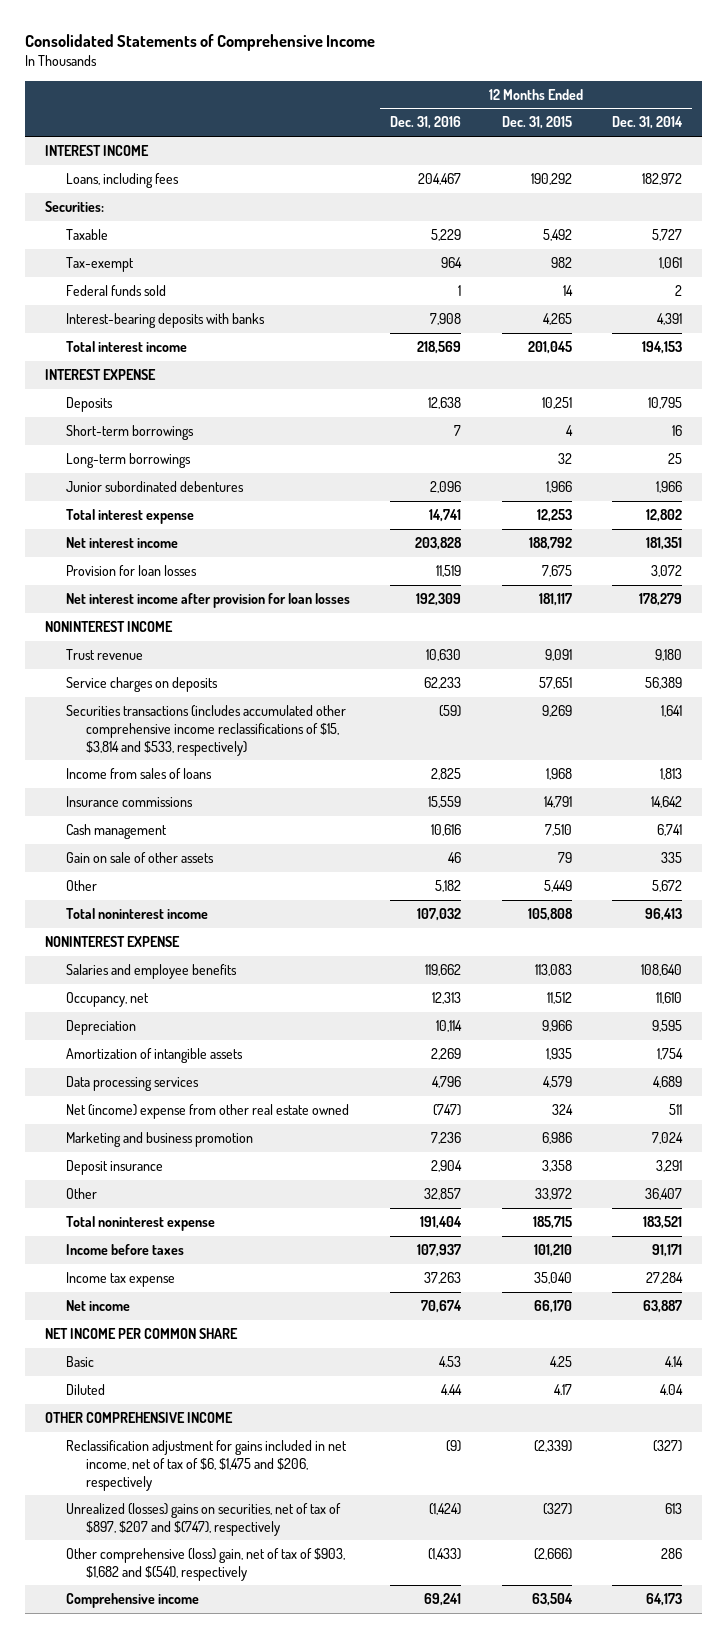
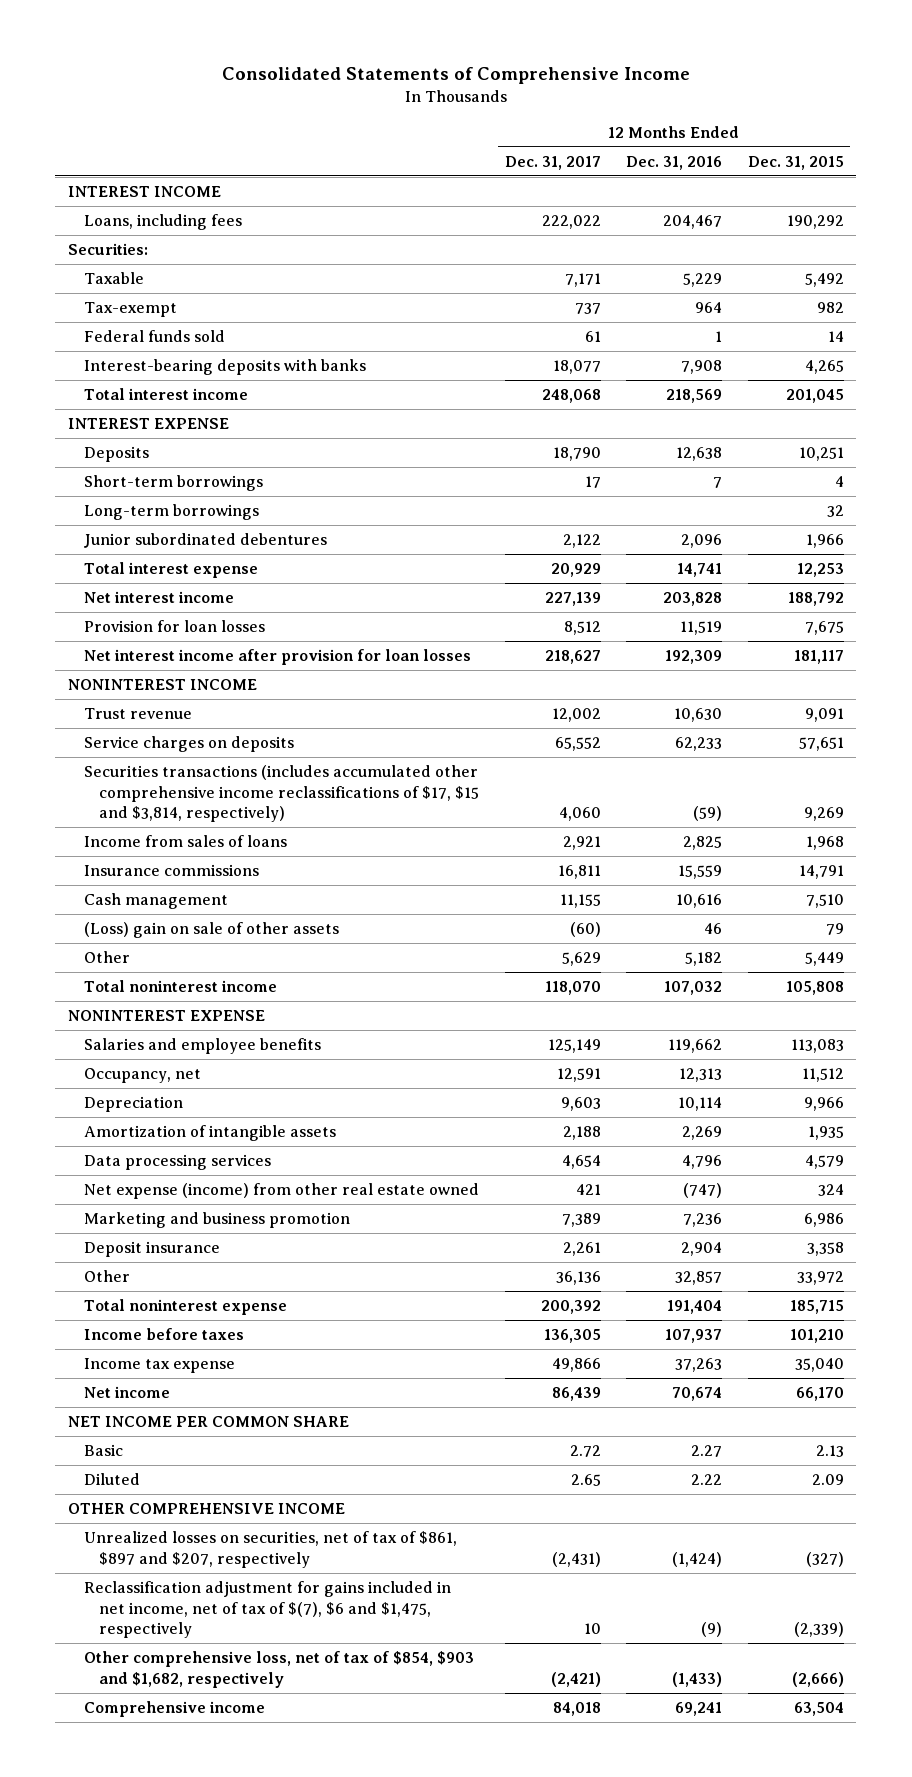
- | 12 Months Ended Dec. 31, 2016 | 12 Months Ended Dec. 31, 2015 | 12 Months Ended Dec. 31, 2014
+ | 12 Months Ended Dec. 31, 2017 | 12 Months Ended Dec. 31, 2016 | 12 Months Ended Dec. 31, 2015
- Securities transactions (includes accumulated other comprehensive income reclassifications of $15, $3,814 and $533, respectively) | (59) | 9,269 | 1,641
+ Securities transactions (includes accumulated other comprehensive income reclassifications of $17, $15 and $3,814, respectively) | 4,060 | (59) | 9,269
- Gain on sale of other assets | 46 | 79 | 335
+ (Loss) gain on sale of other assets | (60) | 46 | 79
- Net (income) expense from other real estate owned | (747) | 324 | 511
+ Net expense (income) from other real estate owned | 421 | (747) | 324
- Basic | 4.53 | 4.25 | 4.14
- Diluted | 4.44 | 4.17 | 4.04
+ Basic | 2.72 | 2.27 | 2.13
+ Diluted | 2.65 | 2.22 | 2.09
- Reclassification adjustment for gains included in net income, net of tax of $6, $1,475 and $206, respectively | (9) | (2,339) | (327)
- Unrealized (losses) gains on securities, net of tax of $897, $207 and $(747), respectively | (1,424) | (327) | 613
- Other comprehensive (loss) gain, net of tax of $903, $1,682 and $(541), respectively | (1,433) | (2,666) | 286
+ Unrealized losses on securities, net of tax of $861, $897 and $207, respectively | (2,431) | (1,424) | (327)
+ Reclassification adjustment for gains included in net income, net of tax of $(7), $6 and $1,475, respectively | 10 | (9) | (2,339)
+ Other comprehensive loss, net of tax of $854, $903 and $1,682, respectively | (2,421) | (1,433) | (2,666)

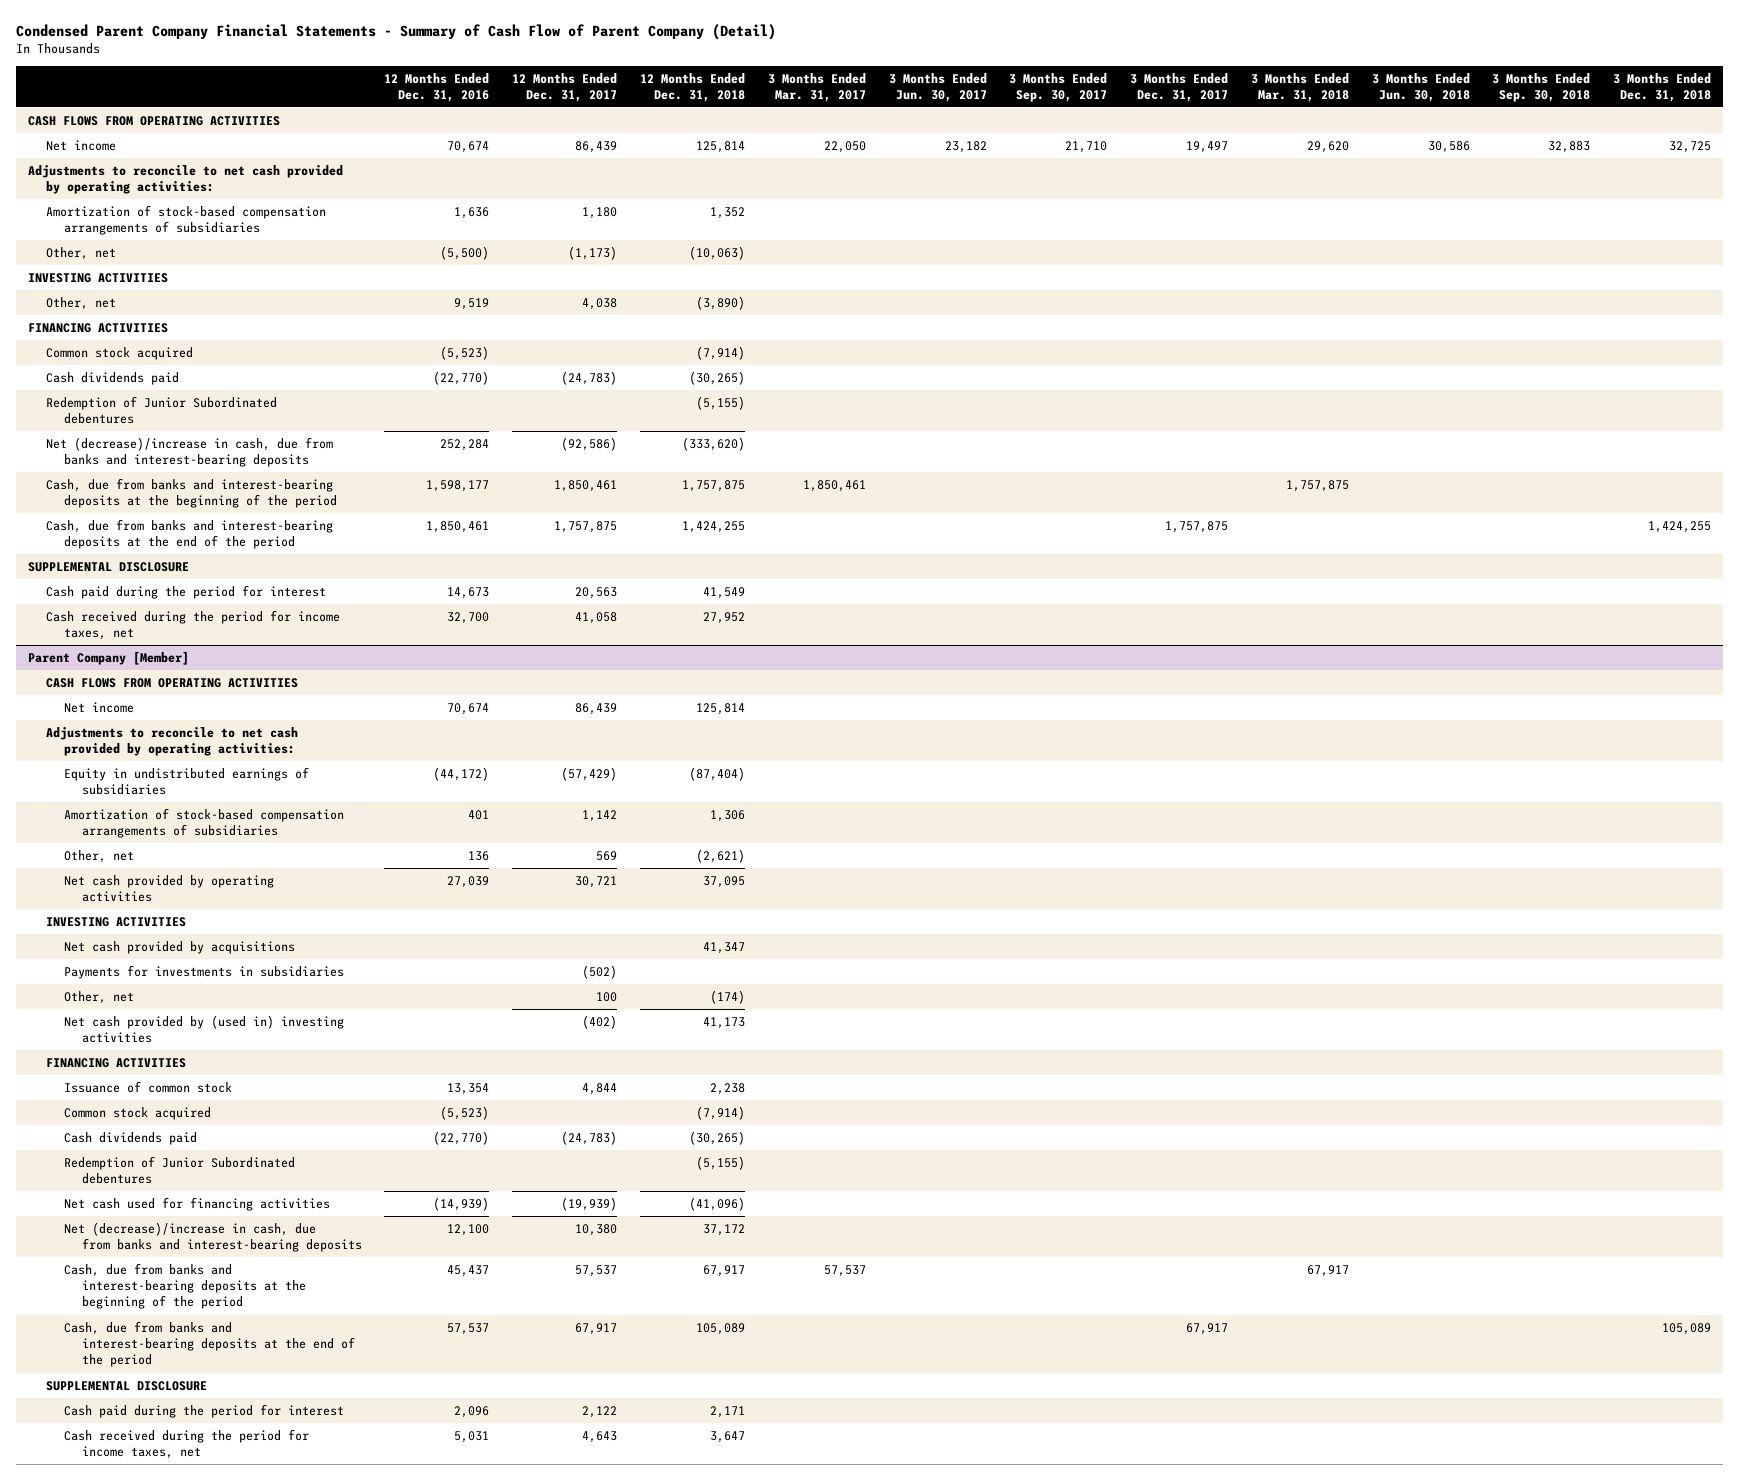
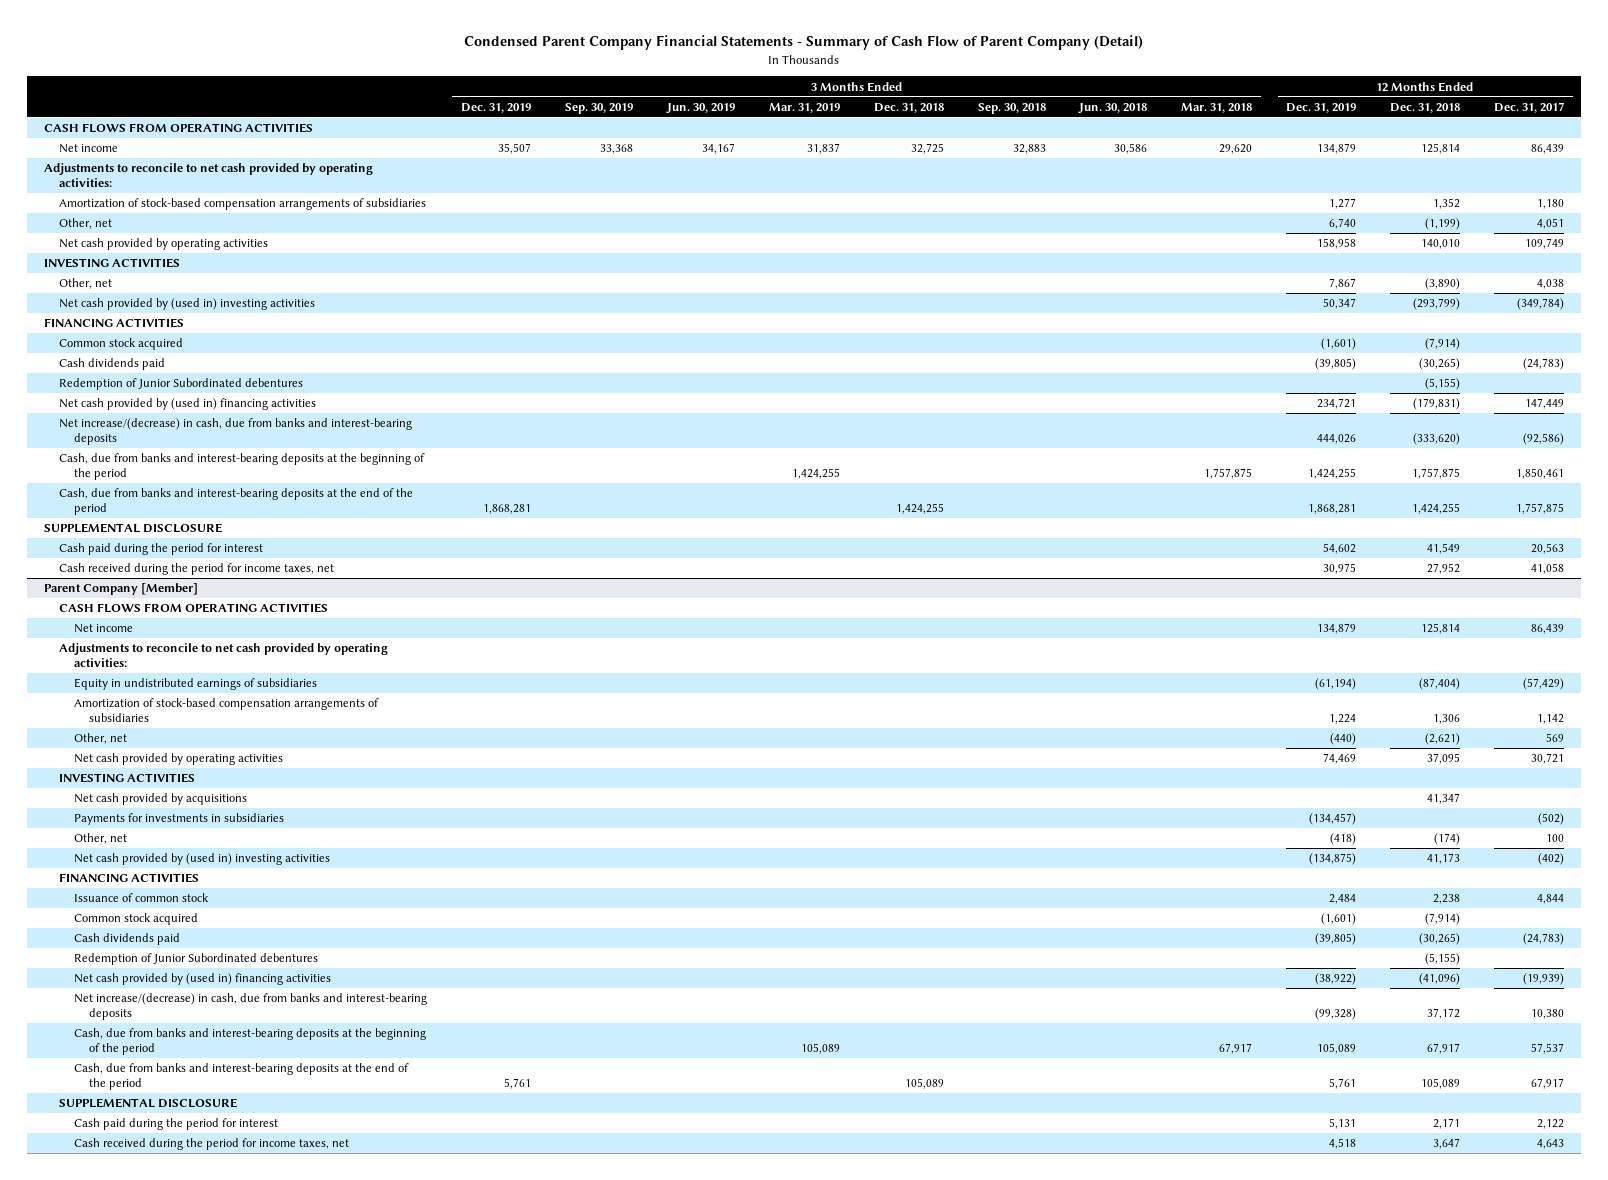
- | 12 Months Ended Dec. 31, 2016 | 12 Months Ended Dec. 31, 2017 | 12 Months Ended Dec. 31, 2018 | 3 Months Ended Mar. 31, 2017 | 3 Months Ended Jun. 30, 2017 | 3 Months Ended Sep. 30, 2017 | 3 Months Ended Dec. 31, 2017 | 3 Months Ended Mar. 31, 2018 | 3 Months Ended Jun. 30, 2018 | 3 Months Ended Sep. 30, 2018 | 3 Months Ended Dec. 31, 2018
+ | 3 Months Ended Dec. 31, 2019 | 3 Months Ended Sep. 30, 2019 | 3 Months Ended Jun. 30, 2019 | 3 Months Ended Mar. 31, 2019 | 3 Months Ended Dec. 31, 2018 | 3 Months Ended Sep. 30, 2018 | 3 Months Ended Jun. 30, 2018 | 3 Months Ended Mar. 31, 2018 | 12 Months Ended Dec. 31, 2019 | 12 Months Ended Dec. 31, 2018 | 12 Months Ended Dec. 31, 2017
- Other, net | (5,500) | (1,173) | (10,063) | | | | | | | |
+ Other, net | | | | | | | | | 6,740 | (1,199) | 4,051
+ Net cash provided by operating activities | | | | | | | | | 158,958 | 140,010 | 109,749
+ Net cash provided by (used in) investing activities | | | | | | | | | 50,347 | (293,799) | (349,784)
- Net (decrease)/increase in cash, due from banks and interest-bearing deposits | 252,284 | (92,586) | (333,620) | | | | | | | |
+ Net cash provided by (used in) financing activities | | | | | | | | | 234,721 | (179,831) | 147,449
+ Net increase/(decrease) in cash, due from banks and interest-bearing deposits | | | | | | | | | 444,026 | (333,620) | (92,586)
@ Parent Company [Member]
- Net cash used for financing activities | (14,939) | (19,939) | (41,096) | | | | | | | |
- Net (decrease)/increase in cash, due from banks and interest-bearing deposits | 12,100 | 10,380 | 37,172 | | | | | | | |
+ Net cash provided by (used in) financing activities | | | | | | | | | (38,922) | (41,096) | (19,939)
+ Net increase/(decrease) in cash, due from banks and interest-bearing deposits | | | | | | | | | (99,328) | 37,172 | 10,380

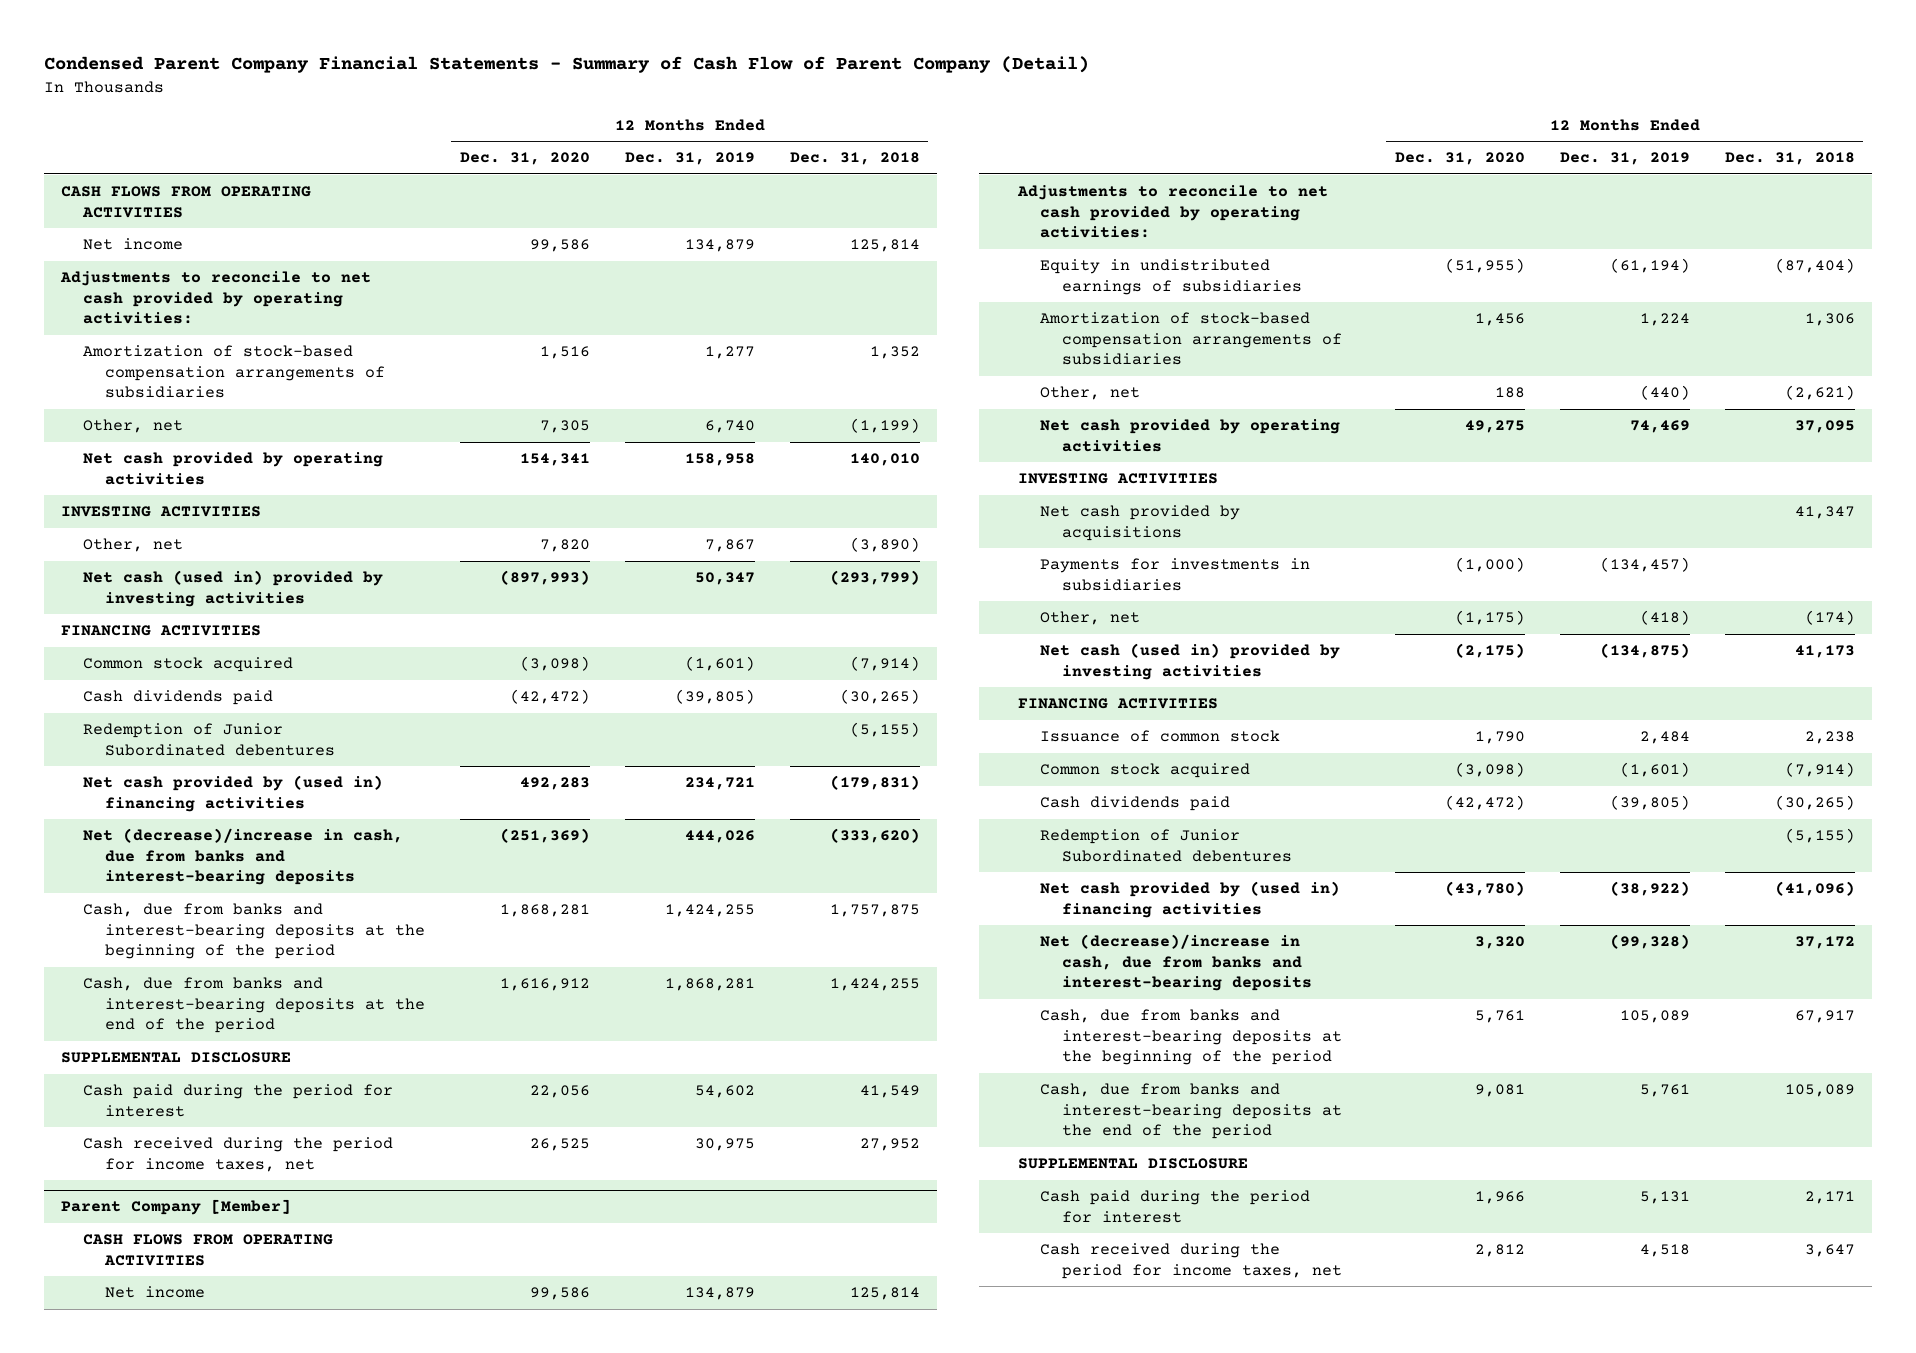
- | 3 Months Ended Dec. 31, 2019 | 3 Months Ended Sep. 30, 2019 | 3 Months Ended Jun. 30, 2019 | 3 Months Ended Mar. 31, 2019 | 3 Months Ended Dec. 31, 2018 | 3 Months Ended Sep. 30, 2018 | 3 Months Ended Jun. 30, 2018 | 3 Months Ended Mar. 31, 2018 | 12 Months Ended Dec. 31, 2019 | 12 Months Ended Dec. 31, 2018 | 12 Months Ended Dec. 31, 2017
+ | 12 Months Ended Dec. 31, 2020 | 12 Months Ended Dec. 31, 2019 | 12 Months Ended Dec. 31, 2018
- Net cash provided by (used in) investing activities | | | | | | | | | 50,347 | (293,799) | (349,784)
+ Net cash (used in) provided by investing activities | (897,993) | 50,347 | (293,799)
- Net increase/(decrease) in cash, due from banks and interest-bearing deposits | | | | | | | | | 444,026 | (333,620) | (92,586)
+ Net (decrease)/increase in cash, due from banks and interest-bearing deposits | (251,369) | 444,026 | (333,620)
@ Parent Company [Member]
- Net cash provided by (used in) investing activities | | | | | | | | | (134,875) | 41,173 | (402)
+ Net cash (used in) provided by investing activities | (2,175) | (134,875) | 41,173
- Net increase/(decrease) in cash, due from banks and interest-bearing deposits | | | | | | | | | (99,328) | 37,172 | 10,380
+ Net (decrease)/increase in cash, due from banks and interest-bearing deposits | 3,320 | (99,328) | 37,172

